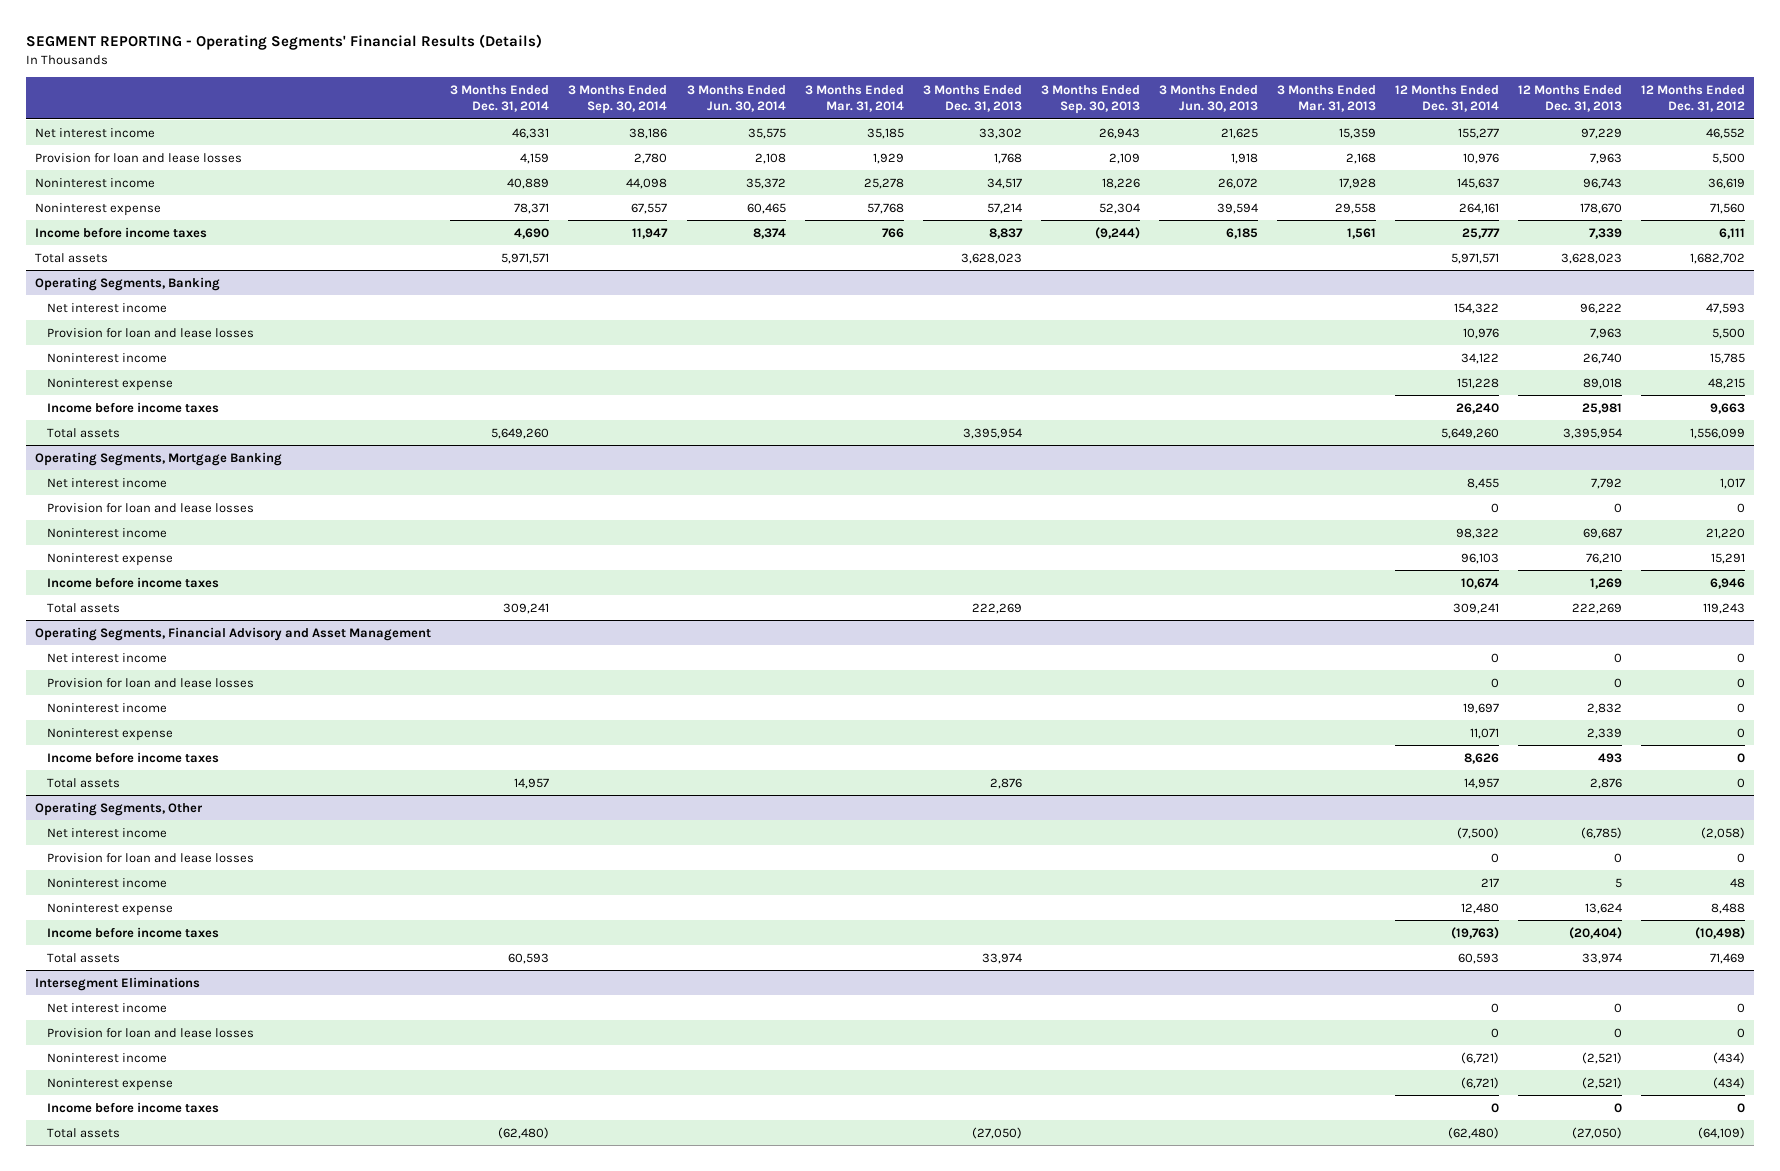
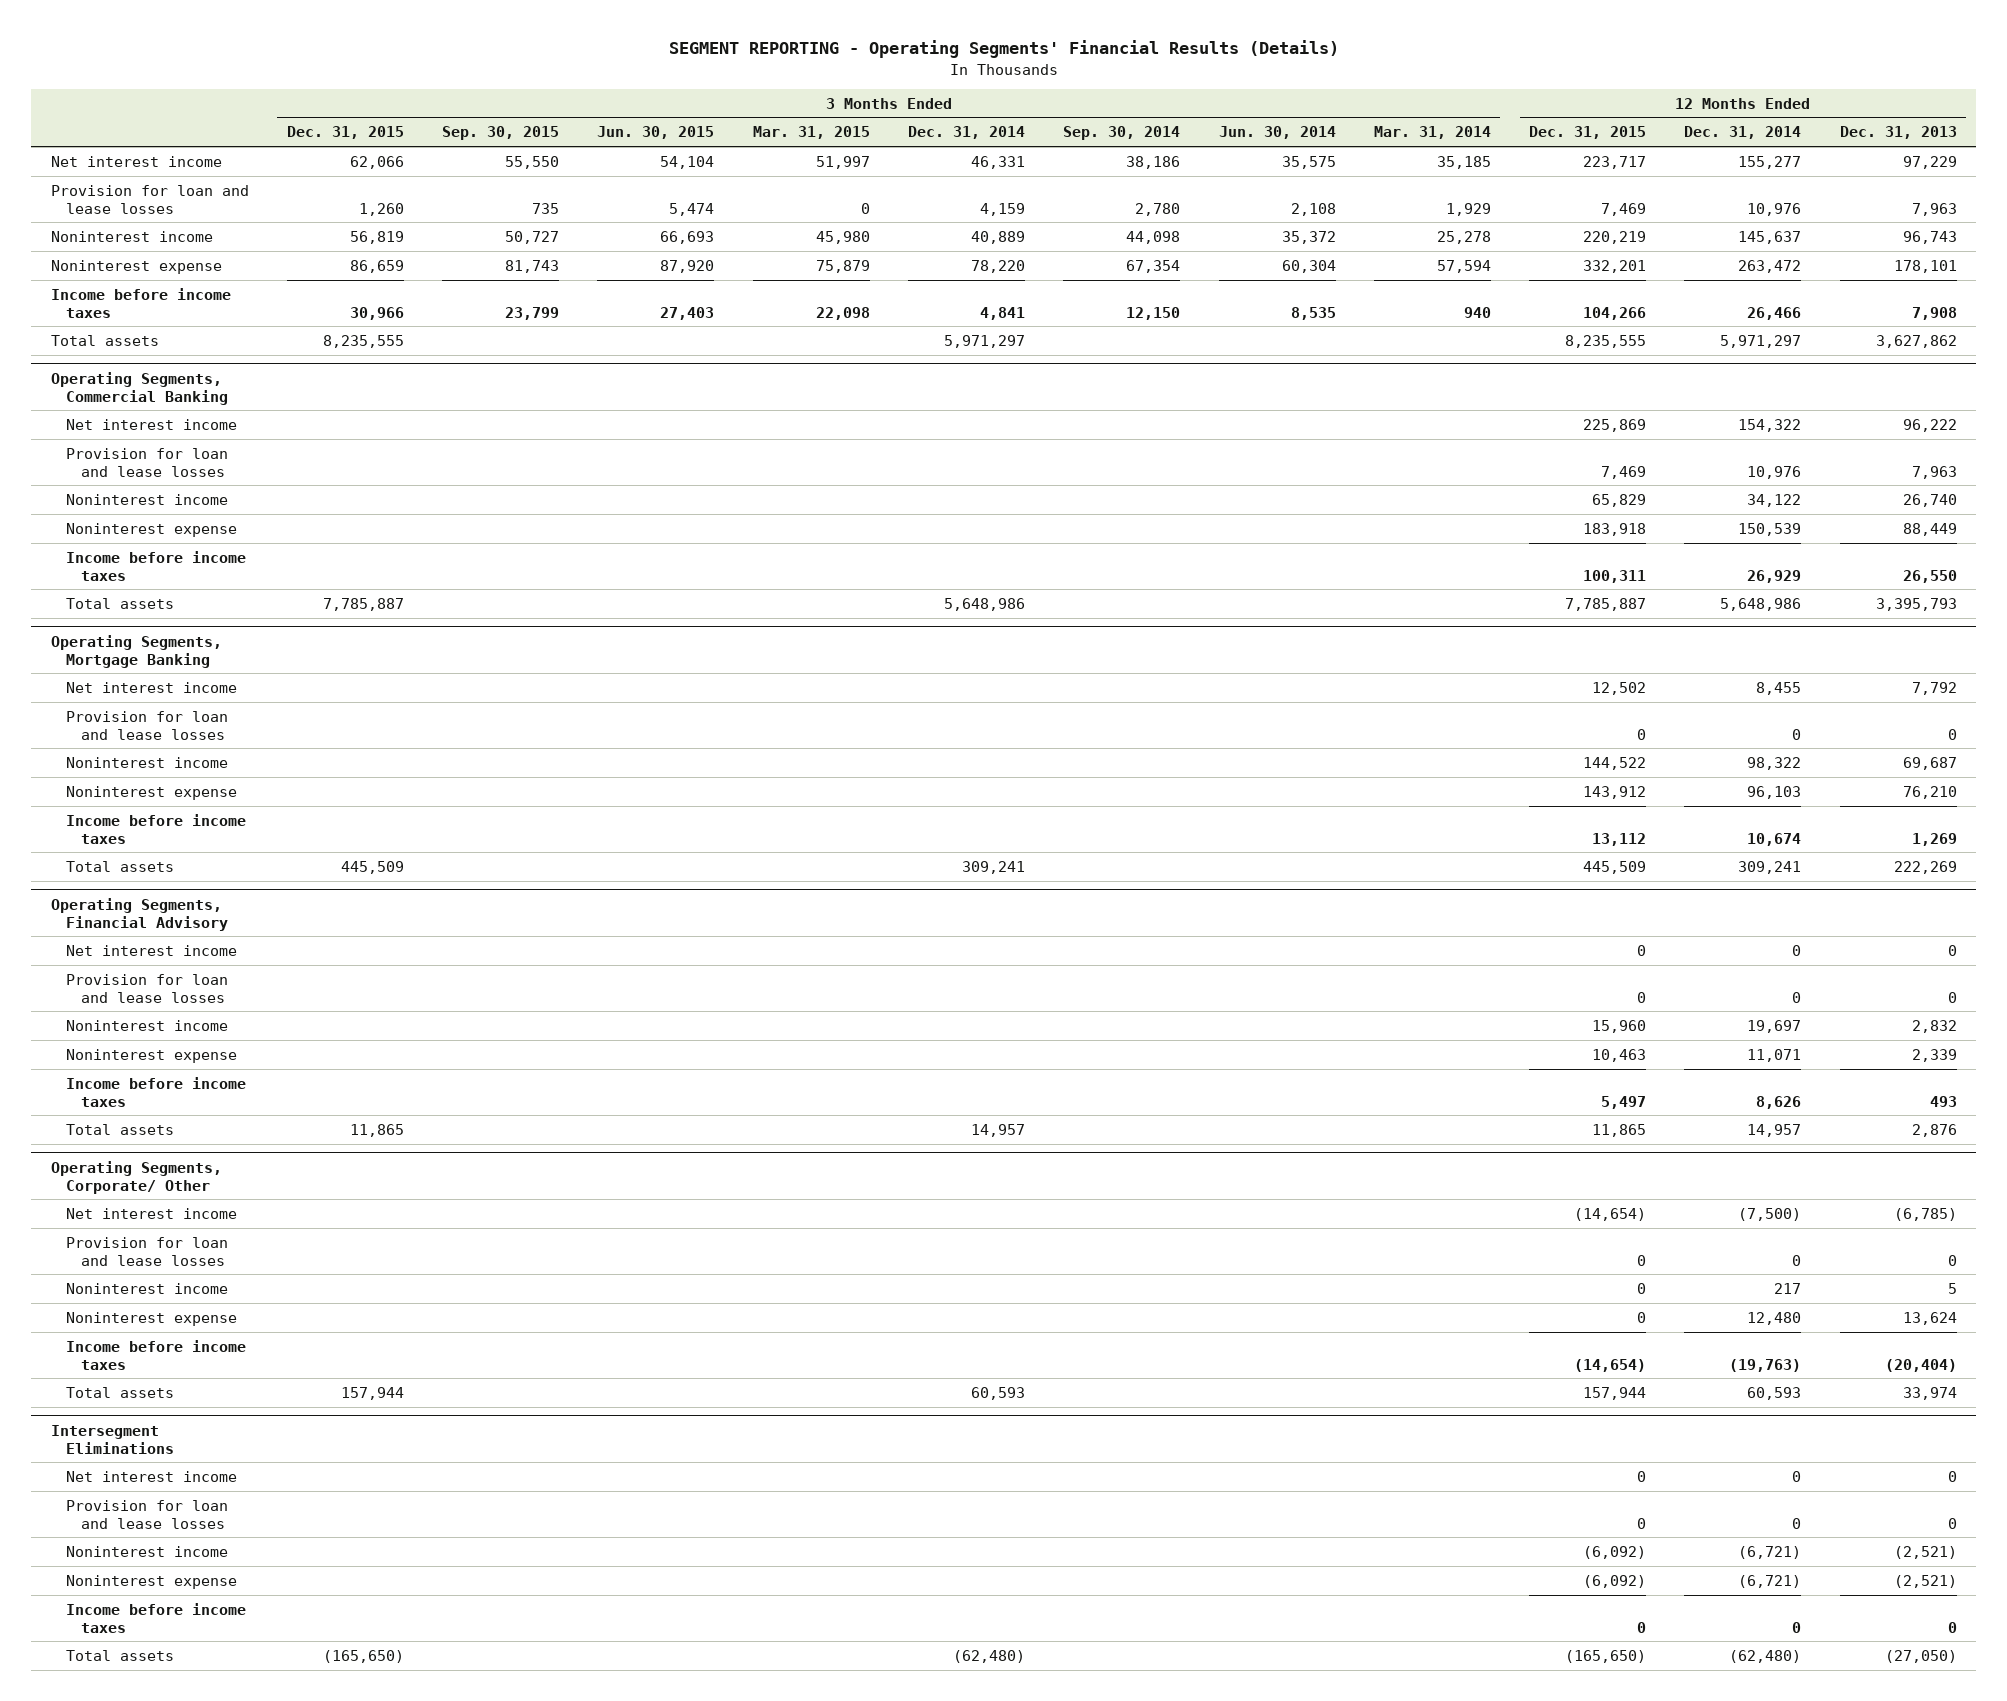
- | 3 Months Ended Dec. 31, 2014 | 3 Months Ended Sep. 30, 2014 | 3 Months Ended Jun. 30, 2014 | 3 Months Ended Mar. 31, 2014 | 3 Months Ended Dec. 31, 2013 | 3 Months Ended Sep. 30, 2013 | 3 Months Ended Jun. 30, 2013 | 3 Months Ended Mar. 31, 2013 | 12 Months Ended Dec. 31, 2014 | 12 Months Ended Dec. 31, 2013 | 12 Months Ended Dec. 31, 2012
+ | 3 Months Ended Dec. 31, 2015 | 3 Months Ended Sep. 30, 2015 | 3 Months Ended Jun. 30, 2015 | 3 Months Ended Mar. 31, 2015 | 3 Months Ended Dec. 31, 2014 | 3 Months Ended Sep. 30, 2014 | 3 Months Ended Jun. 30, 2014 | 3 Months Ended Mar. 31, 2014 | 12 Months Ended Dec. 31, 2015 | 12 Months Ended Dec. 31, 2014 | 12 Months Ended Dec. 31, 2013
- Noninterest expense | 78,371 | 67,557 | 60,465 | 57,768 | 57,214 | 52,304 | 39,594 | 29,558 | 264,161 | 178,670 | 71,560
- Income before income taxes | 4,690 | 11,947 | 8,374 | 766 | 8,837 | (9,244) | 6,185 | 1,561 | 25,777 | 7,339 | 6,111
- Total assets | 5,971,571 | | | | 3,628,023 | | | | 5,971,571 | 3,628,023 | 1,682,702
- Operating Segments, Banking
+ Noninterest expense | 86,659 | 81,743 | 87,920 | 75,879 | 78,220 | 67,354 | 60,304 | 57,594 | 332,201 | 263,472 | 178,101
+ Income before income taxes | 30,966 | 23,799 | 27,403 | 22,098 | 4,841 | 12,150 | 8,535 | 940 | 104,266 | 26,466 | 7,908
+ Total assets | 8,235,555 | | | | 5,971,297 | | | | 8,235,555 | 5,971,297 | 3,627,862
+ Operating Segments, Commercial Banking
- Noninterest expense | | | | | | | | | 151,228 | 89,018 | 48,215
- Income before income taxes | | | | | | | | | 26,240 | 25,981 | 9,663
- Total assets | 5,649,260 | | | | 3,395,954 | | | | 5,649,260 | 3,395,954 | 1,556,099
+ Noninterest expense | | | | | | | | | 183,918 | 150,539 | 88,449
+ Income before income taxes | | | | | | | | | 100,311 | 26,929 | 26,550
+ Total assets | 7,785,887 | | | | 5,648,986 | | | | 7,785,887 | 5,648,986 | 3,395,793
- Operating Segments, Financial Advisory and Asset Management
+ Operating Segments, Financial Advisory
- Operating Segments, Other
+ Operating Segments, Corporate/ Other

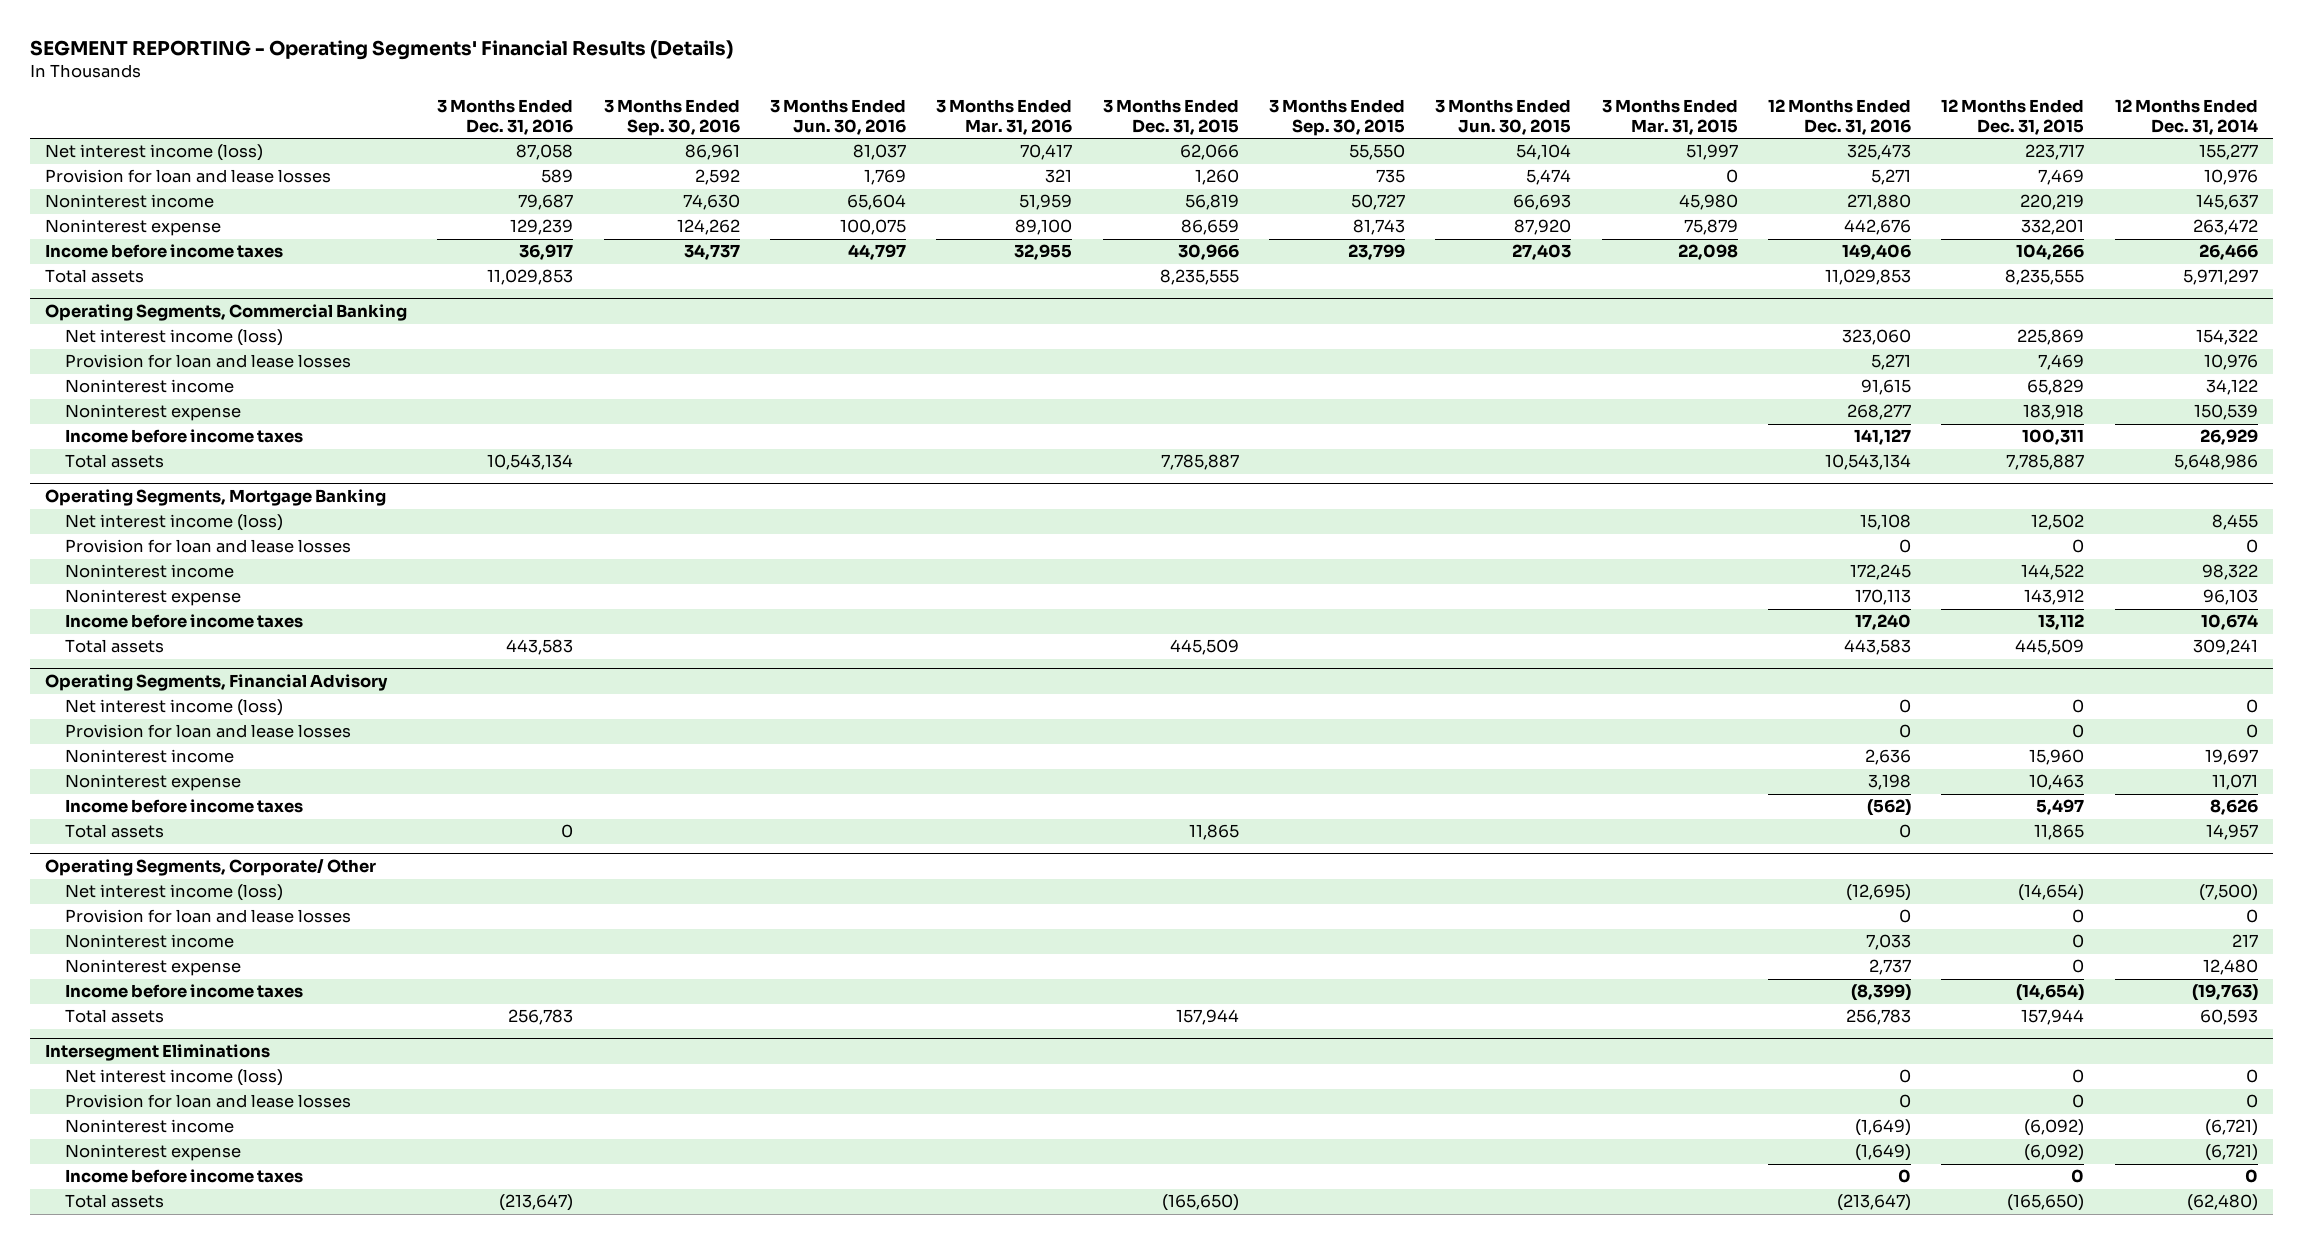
- | 3 Months Ended Dec. 31, 2015 | 3 Months Ended Sep. 30, 2015 | 3 Months Ended Jun. 30, 2015 | 3 Months Ended Mar. 31, 2015 | 3 Months Ended Dec. 31, 2014 | 3 Months Ended Sep. 30, 2014 | 3 Months Ended Jun. 30, 2014 | 3 Months Ended Mar. 31, 2014 | 12 Months Ended Dec. 31, 2015 | 12 Months Ended Dec. 31, 2014 | 12 Months Ended Dec. 31, 2013
+ | 3 Months Ended Dec. 31, 2016 | 3 Months Ended Sep. 30, 2016 | 3 Months Ended Jun. 30, 2016 | 3 Months Ended Mar. 31, 2016 | 3 Months Ended Dec. 31, 2015 | 3 Months Ended Sep. 30, 2015 | 3 Months Ended Jun. 30, 2015 | 3 Months Ended Mar. 31, 2015 | 12 Months Ended Dec. 31, 2016 | 12 Months Ended Dec. 31, 2015 | 12 Months Ended Dec. 31, 2014
- Net interest income | 62,066 | 55,550 | 54,104 | 51,997 | 46,331 | 38,186 | 35,575 | 35,185 | 223,717 | 155,277 | 97,229
+ Net interest income (loss) | 87,058 | 86,961 | 81,037 | 70,417 | 62,066 | 55,550 | 54,104 | 51,997 | 325,473 | 223,717 | 155,277
@ Operating Segments, Commercial Banking
- Net interest income | | | | | | | | | 225,869 | 154,322 | 96,222
+ Net interest income (loss) | | | | | | | | | 323,060 | 225,869 | 154,322
@ Operating Segments, Mortgage Banking
- Net interest income | | | | | | | | | 12,502 | 8,455 | 7,792
+ Net interest income (loss) | | | | | | | | | 15,108 | 12,502 | 8,455
@ Operating Segments, Financial Advisory
- Net interest income | | | | | | | | | 0 | 0 | 0
+ Net interest income (loss) | | | | | | | | | 0 | 0 | 0
@ Operating Segments, Corporate/ Other
- Net interest income | | | | | | | | | (14,654) | (7,500) | (6,785)
+ Net interest income (loss) | | | | | | | | | (12,695) | (14,654) | (7,500)
@ Intersegment Eliminations
- Net interest income | | | | | | | | | 0 | 0 | 0
+ Net interest income (loss) | | | | | | | | | 0 | 0 | 0

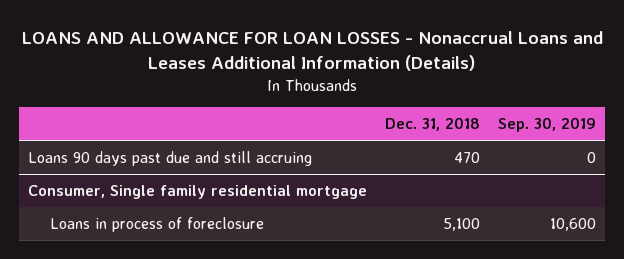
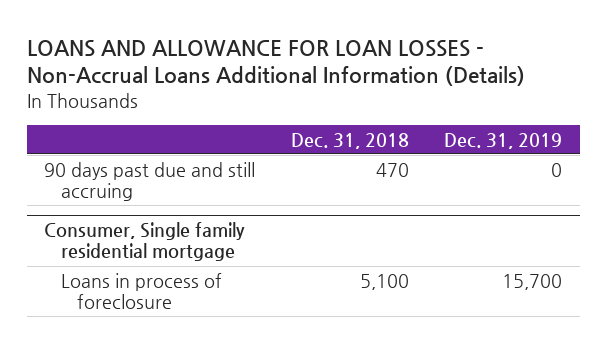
- LOANS AND ALLOWANCE FOR LOAN LOSSES - Nonaccrual Loans and Leases Additional Information (Details)
+ LOANS AND ALLOWANCE FOR LOAN LOSSES - Non-Accrual Loans Additional Information (Details)
- | Dec. 31, 2018 | Sep. 30, 2019
+ | Dec. 31, 2018 | Dec. 31, 2019
- Loans 90 days past due and still accruing | 470 | 0
+ 90 days past due and still accruing | 470 | 0

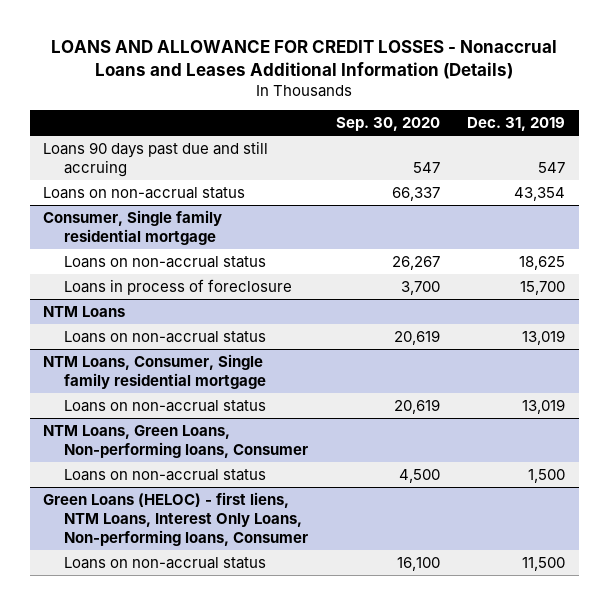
- LOANS AND ALLOWANCE FOR LOAN LOSSES - Non-Accrual Loans Additional Information (Details)
+ LOANS AND ALLOWANCE FOR CREDIT LOSSES - Nonaccrual Loans and Leases Additional Information (Details)
- | Dec. 31, 2018 | Dec. 31, 2019
+ | Sep. 30, 2020 | Dec. 31, 2019
- 90 days past due and still accruing | 470 | 0
+ Loans 90 days past due and still accruing | 547 | 547
+ Loans on non-accrual status | 66,337 | 43,354
@ Consumer, Single family residential mortgage
+ Loans on non-accrual status | 26,267 | 18,625
+ NTM Loans
+ Loans on non-accrual status | 20,619 | 13,019
+ NTM Loans, Consumer, Single family residential mortgage
+ Loans on non-accrual status | 20,619 | 13,019
+ NTM Loans, Green Loans, Non-performing loans, Consumer
+ Loans on non-accrual status | 4,500 | 1,500
+ Green Loans (HELOC) - first liens, NTM Loans, Interest Only Loans, Non-performing loans, Consumer
+ Loans on non-accrual status | 16,100 | 11,500

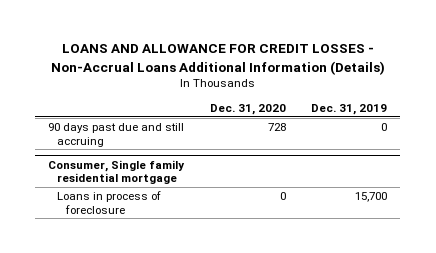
- LOANS AND ALLOWANCE FOR CREDIT LOSSES - Nonaccrual Loans and Leases Additional Information (Details)
+ LOANS AND ALLOWANCE FOR CREDIT LOSSES - Non-Accrual Loans Additional Information (Details)
- | Sep. 30, 2020 | Dec. 31, 2019
+ | Dec. 31, 2020 | Dec. 31, 2019
- Loans 90 days past due and still accruing | 547 | 547
- Loans on non-accrual status | 66,337 | 43,354
+ 90 days past due and still accruing | 728 | 0
@ Consumer, Single family residential mortgage
- Loans on non-accrual status | 26,267 | 18,625
- NTM Loans
- Loans on non-accrual status | 20,619 | 13,019
- NTM Loans, Consumer, Single family residential mortgage
- Loans on non-accrual status | 20,619 | 13,019
- NTM Loans, Green Loans, Non-performing loans, Consumer
- Loans on non-accrual status | 4,500 | 1,500
- Green Loans (HELOC) - first liens, NTM Loans, Interest Only Loans, Non-performing loans, Consumer
- Loans on non-accrual status | 16,100 | 11,500

